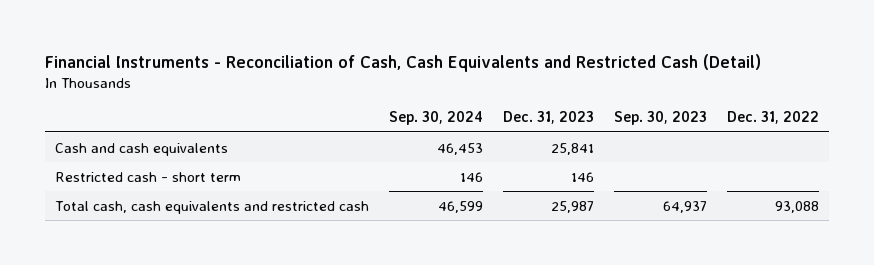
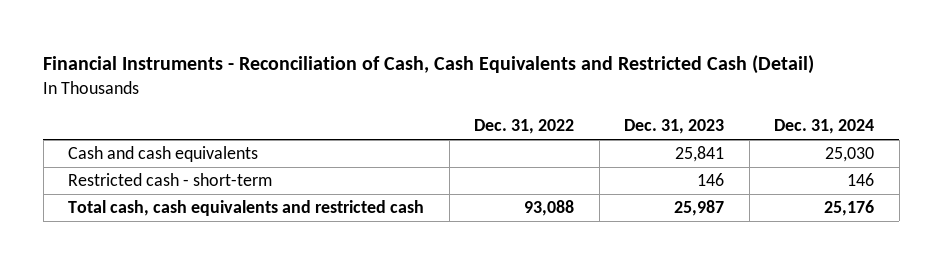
- | Sep. 30, 2024 | Dec. 31, 2023 | Sep. 30, 2023 | Dec. 31, 2022
+ | Dec. 31, 2022 | Dec. 31, 2023 | Dec. 31, 2024
- Restricted cash - short term | 146 | 146 | |
+ Restricted cash - short-term | | 146 | 146

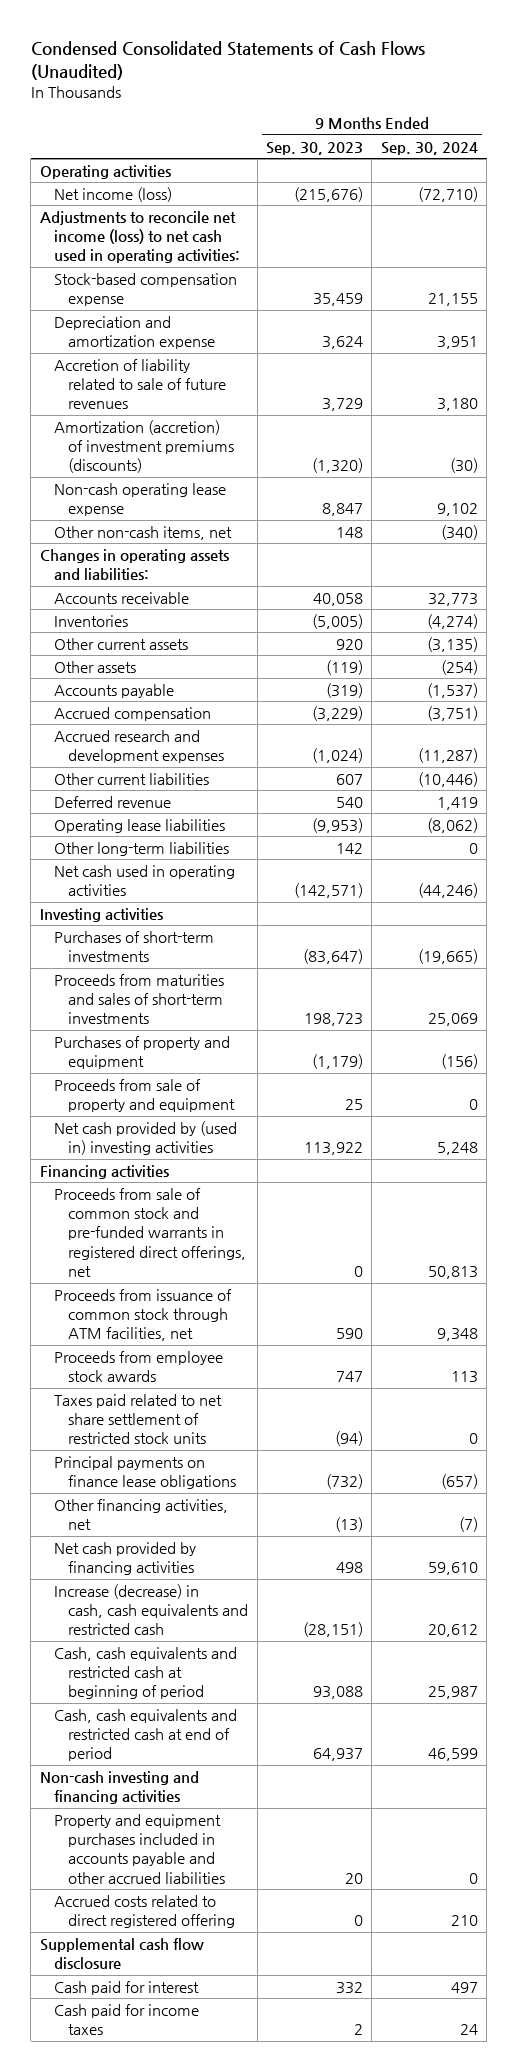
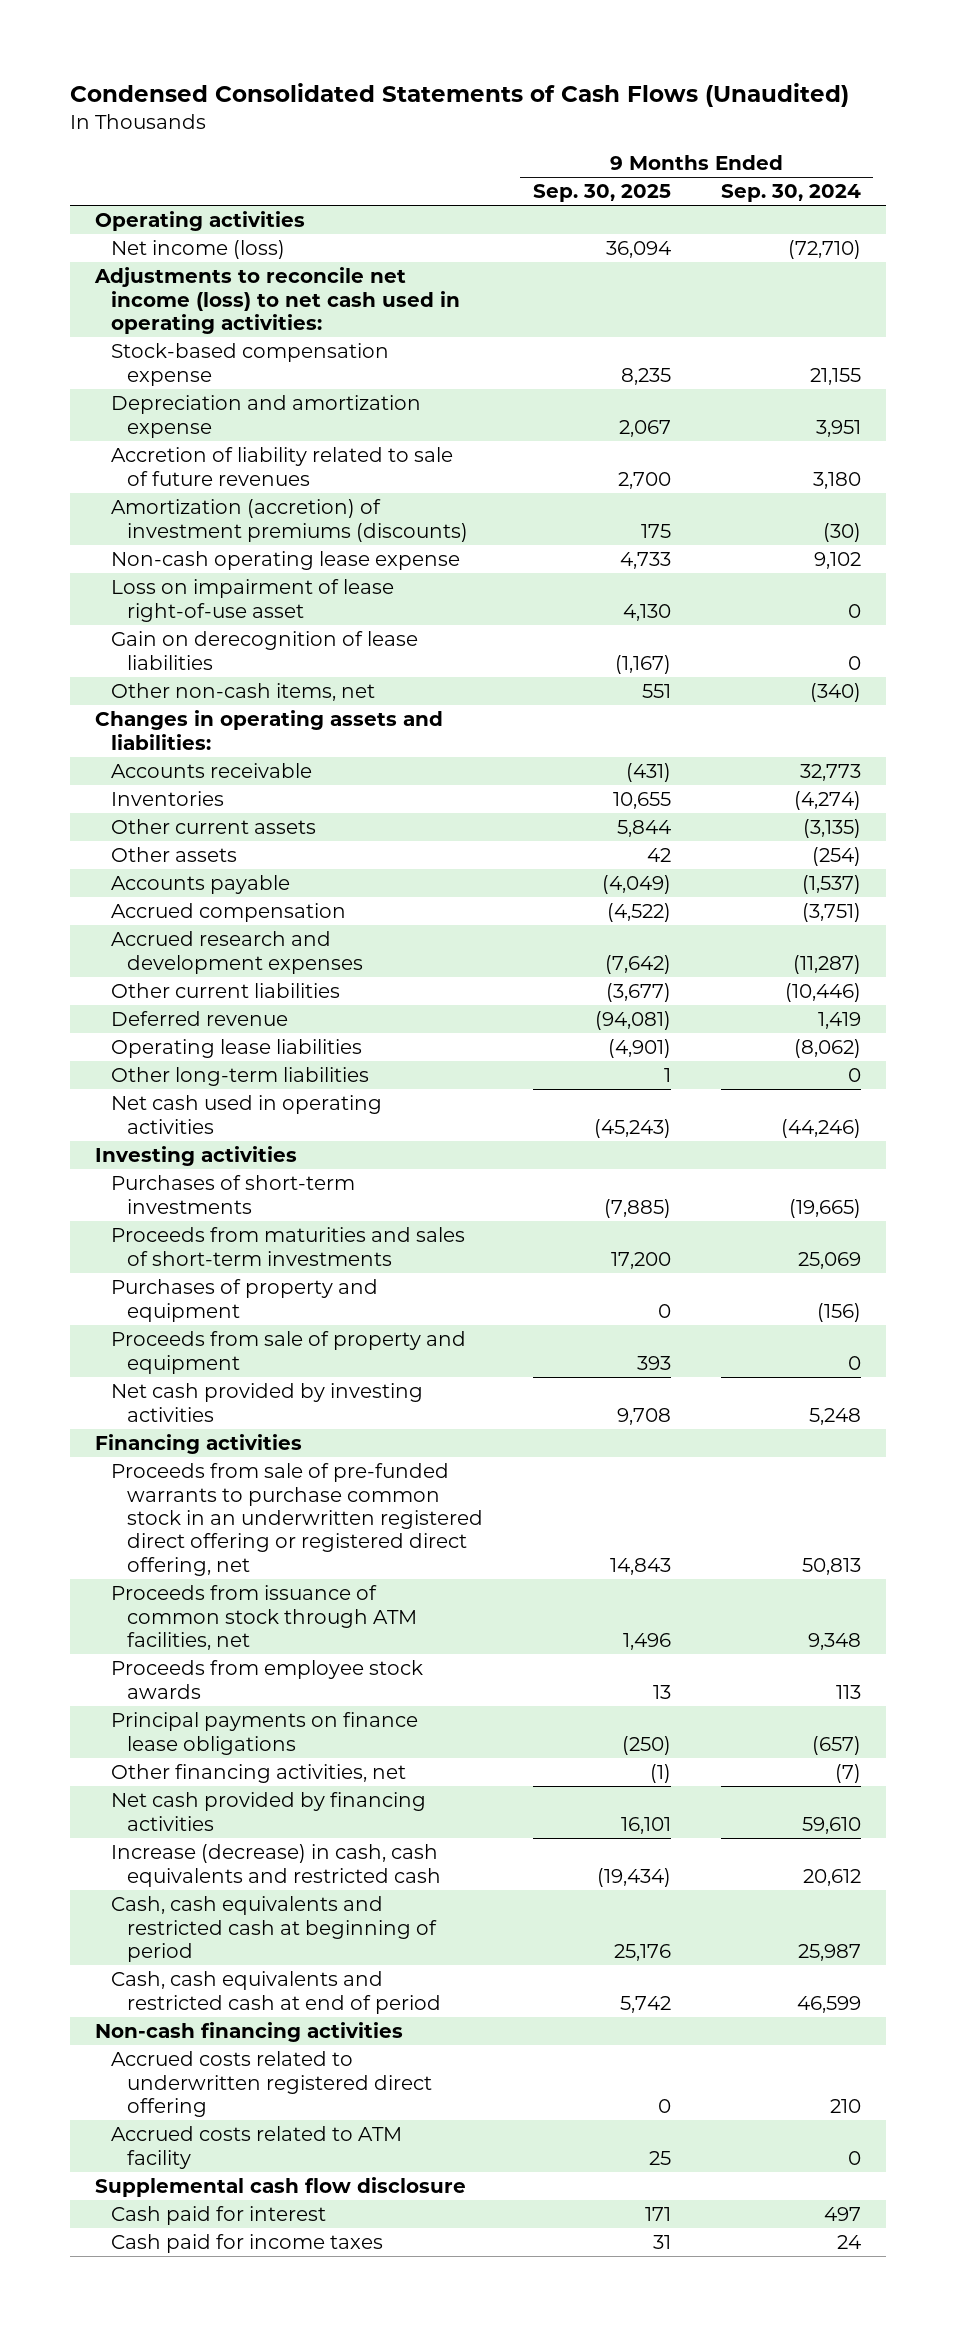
- | 9 Months Ended Sep. 30, 2023 | 9 Months Ended Sep. 30, 2024
+ | 9 Months Ended Sep. 30, 2025 | 9 Months Ended Sep. 30, 2024
+ Loss on impairment of lease right-of-use asset | 4,130 | 0
+ Gain on derecognition of lease liabilities | (1,167) | 0
- Net cash provided by (used in) investing activities | 113,922 | 5,248
+ Net cash provided by investing activities | 9,708 | 5,248
- Proceeds from sale of common stock and pre-funded warrants in registered direct offerings, net | 0 | 50,813
+ Proceeds from sale of pre-funded warrants to purchase common stock in an underwritten registered direct offering or registered direct offering, net | 14,843 | 50,813
- Taxes paid related to net share settlement of restricted stock units | (94) | 0
- Non-cash investing and financing activities
- Property and equipment purchases included in accounts payable and other accrued liabilities | 20 | 0
- Accrued costs related to direct registered offering | 0 | 210
+ Non-cash financing activities
+ Accrued costs related to underwritten registered direct offering | 0 | 210
+ Accrued costs related to ATM facility | 25 | 0

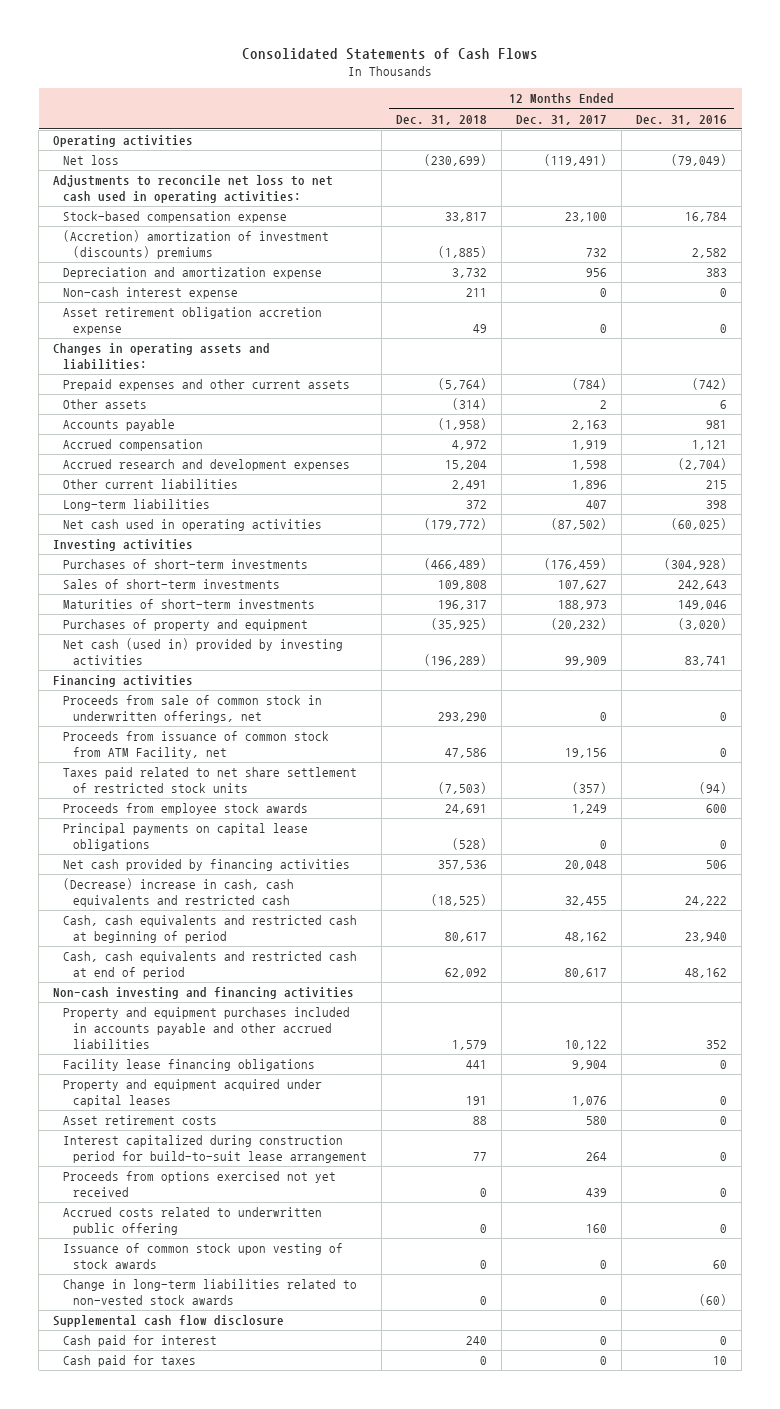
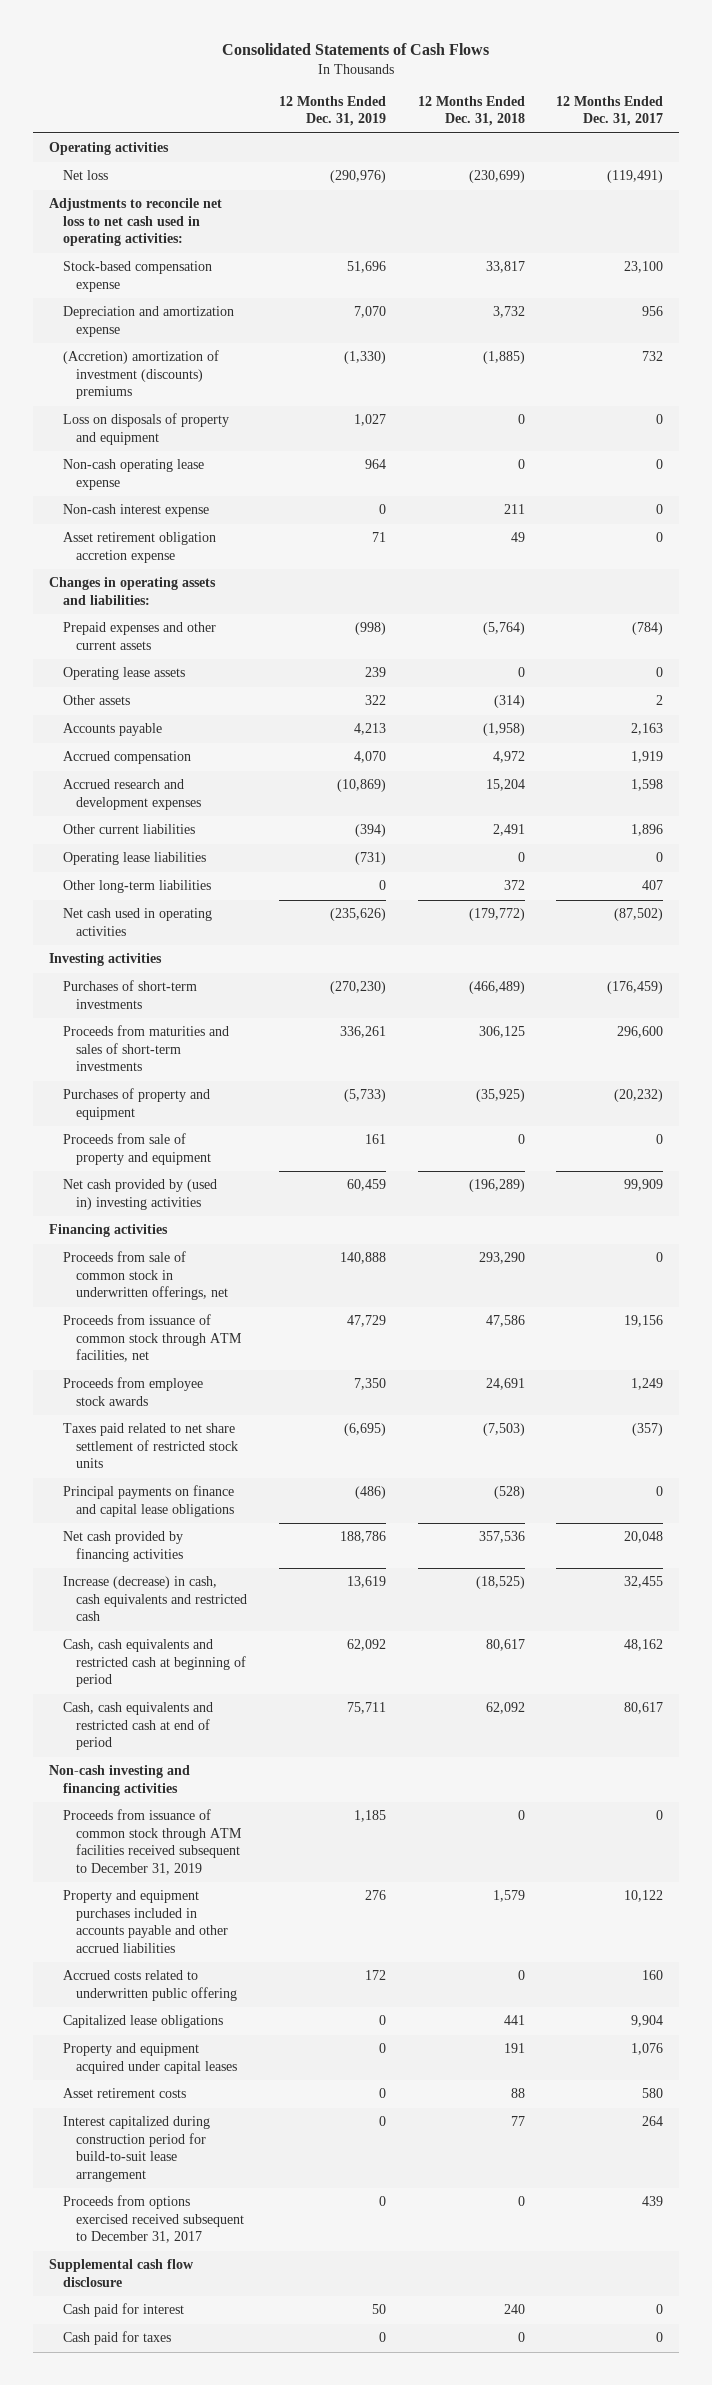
- | 12 Months Ended Dec. 31, 2018 | 12 Months Ended Dec. 31, 2017 | 12 Months Ended Dec. 31, 2016
+ | 12 Months Ended Dec. 31, 2019 | 12 Months Ended Dec. 31, 2018 | 12 Months Ended Dec. 31, 2017
moved down: (Accretion) amortization of investment (discounts) premiums | (1,330) | (1,885) | 732
+ Loss on disposals of property and equipment | 1,027 | 0 | 0
+ Non-cash operating lease expense | 964 | 0 | 0
+ Operating lease assets | 239 | 0 | 0
- Long-term liabilities | 372 | 407 | 398
+ Operating lease liabilities | (731) | 0 | 0
+ Other long-term liabilities | 0 | 372 | 407
- Sales of short-term investments | 109,808 | 107,627 | 242,643
- Maturities of short-term investments | 196,317 | 188,973 | 149,046
+ Proceeds from maturities and sales of short-term investments | 336,261 | 306,125 | 296,600
- Net cash (used in) provided by investing activities | (196,289) | 99,909 | 83,741
+ Proceeds from sale of property and equipment | 161 | 0 | 0
+ Net cash provided by (used in) investing activities | 60,459 | (196,289) | 99,909
- Proceeds from issuance of common stock from ATM Facility, net | 47,586 | 19,156 | 0
+ Proceeds from issuance of common stock through ATM facilities, net | 47,729 | 47,586 | 19,156
- Principal payments on capital lease obligations | (528) | 0 | 0
moved down: Taxes paid related to net share settlement of restricted stock units | (6,695) | (7,503) | (357)
+ Principal payments on finance and capital lease obligations | (486) | (528) | 0
- (Decrease) increase in cash, cash equivalents and restricted cash | (18,525) | 32,455 | 24,222
+ Increase (decrease) in cash, cash equivalents and restricted cash | 13,619 | (18,525) | 32,455
+ Proceeds from issuance of common stock through ATM facilities received subsequent to December 31, 2019 | 1,185 | 0 | 0
- Facility lease financing obligations | 441 | 9,904 | 0
moved up: Accrued costs related to underwritten public offering | 172 | 0 | 160
+ Capitalized lease obligations | 0 | 441 | 9,904
- Proceeds from options exercised not yet received | 0 | 439 | 0
- Issuance of common stock upon vesting of stock awards | 0 | 0 | 60
- Change in long-term liabilities related to non-vested stock awards | 0 | 0 | (60)
+ Proceeds from options exercised received subsequent to December 31, 2017 | 0 | 0 | 439

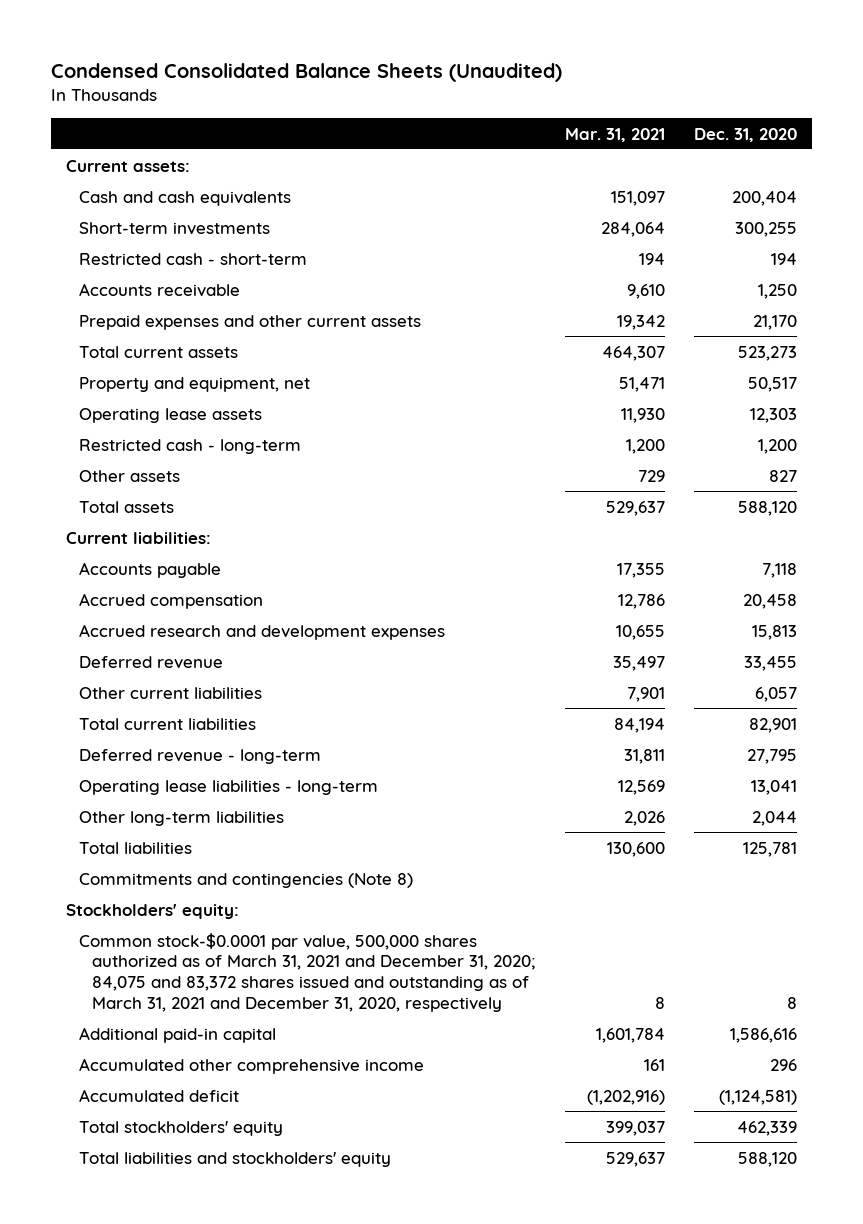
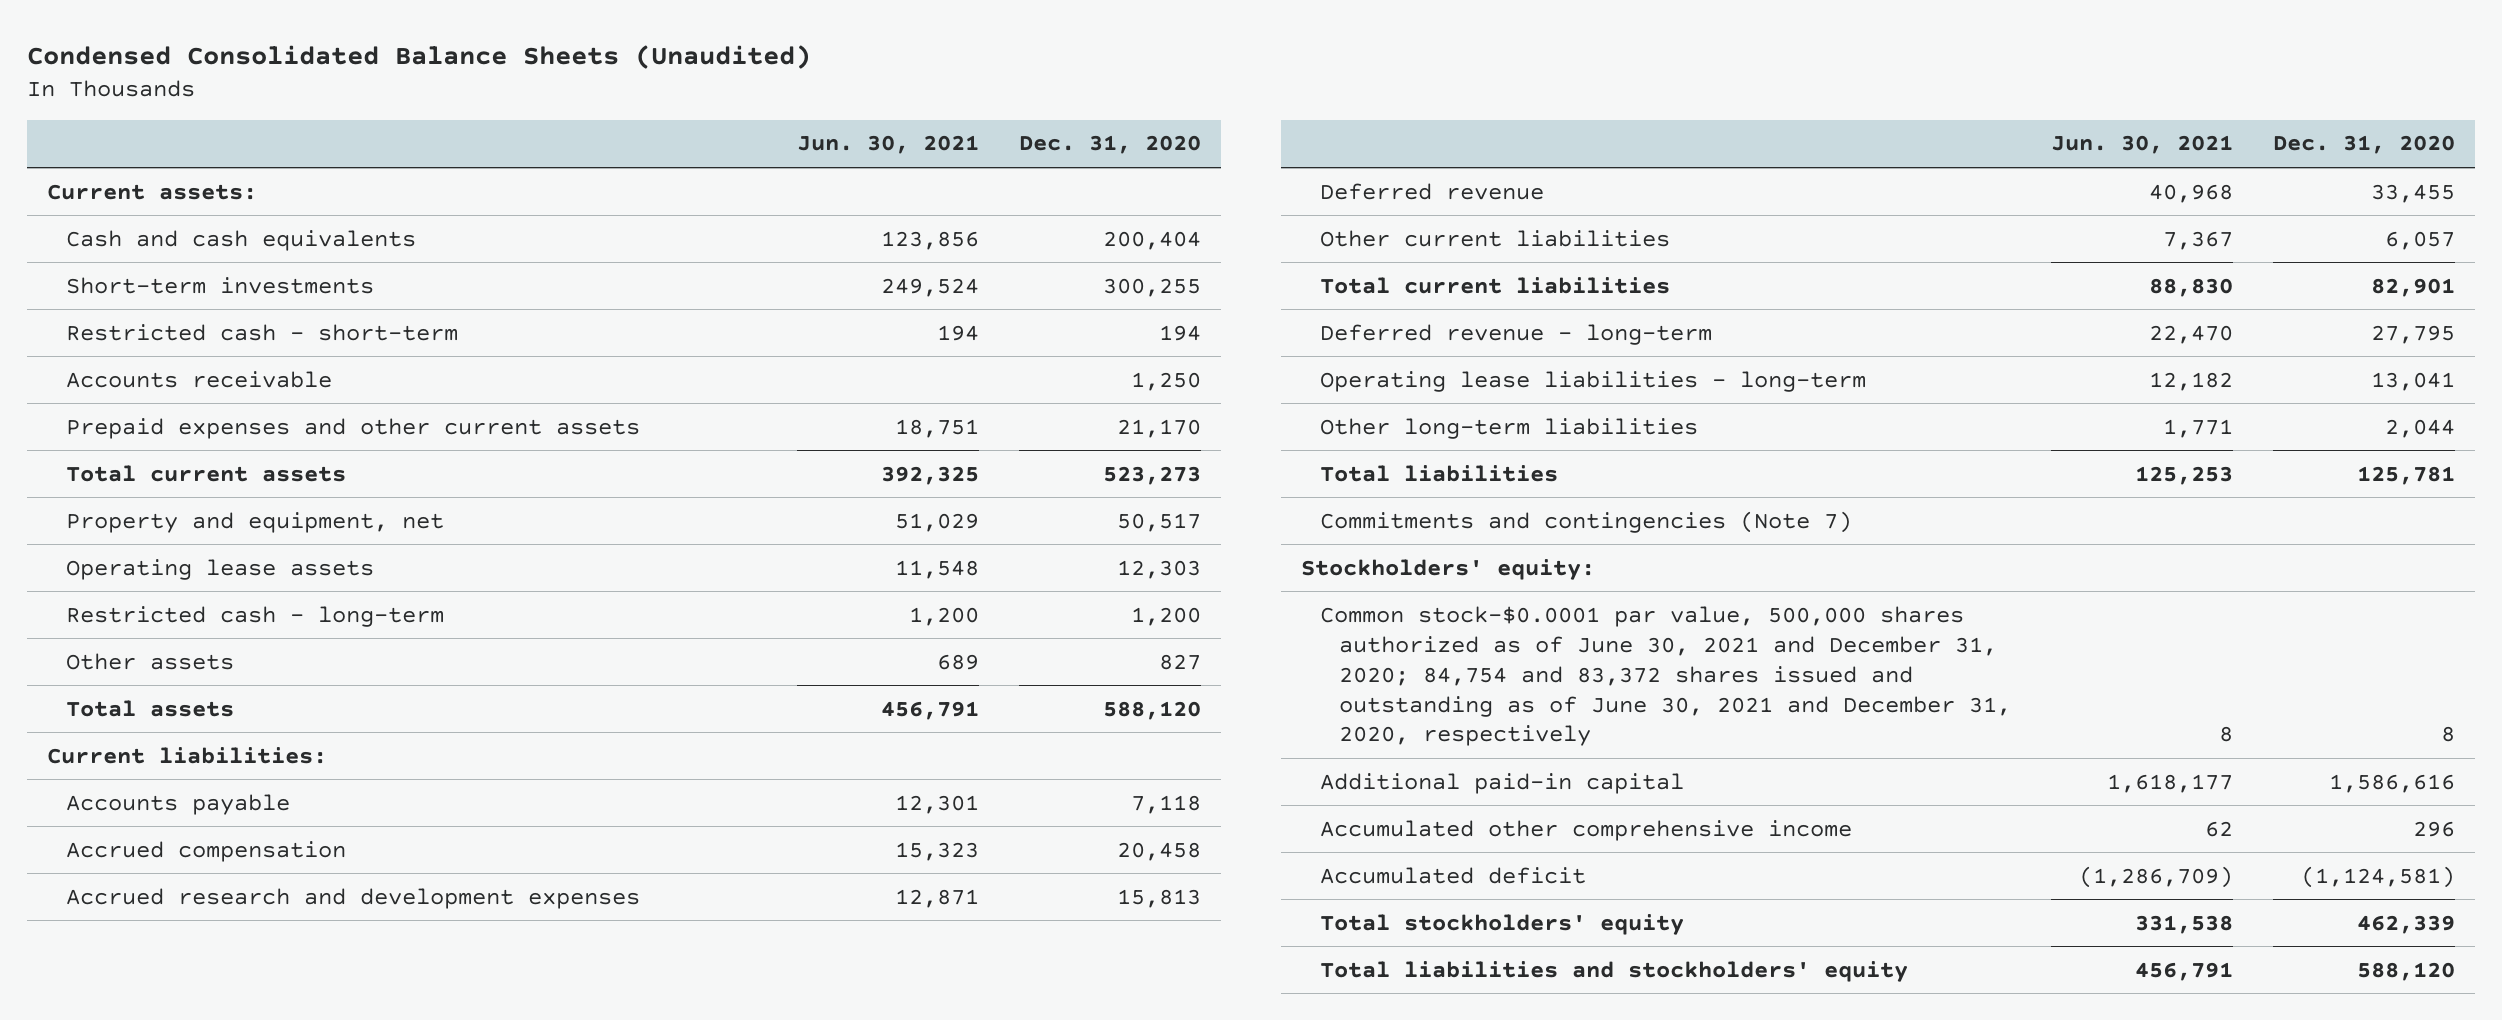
- | Mar. 31, 2021 | Dec. 31, 2020
+ | Jun. 30, 2021 | Dec. 31, 2020
- Commitments and contingencies (Note 8)
+ Commitments and contingencies (Note 7)
- Common stock-$0.0001 par value, 500,000 shares authorized as of March 31, 2021 and December 31, 2020; 84,075 and 83,372 shares issued and outstanding as of March 31, 2021 and December 31, 2020, respectively | 8 | 8
+ Common stock-$0.0001 par value, 500,000 shares authorized as of June 30, 2021 and December 31, 2020; 84,754 and 83,372 shares issued and outstanding as of June 30, 2021 and December 31, 2020, respectively | 8 | 8

